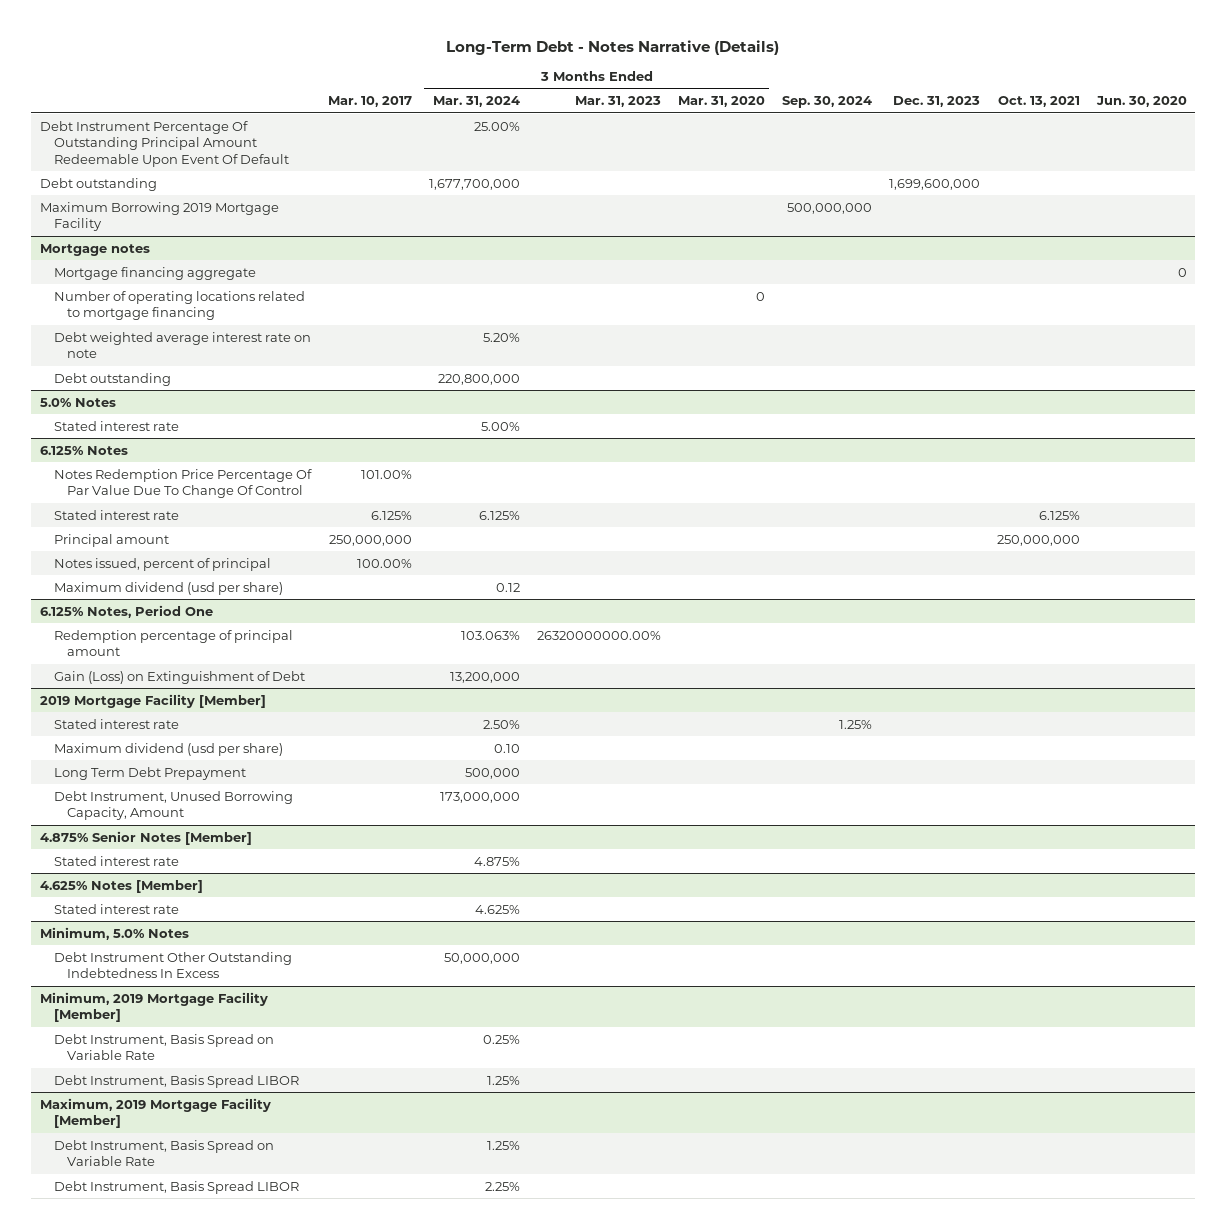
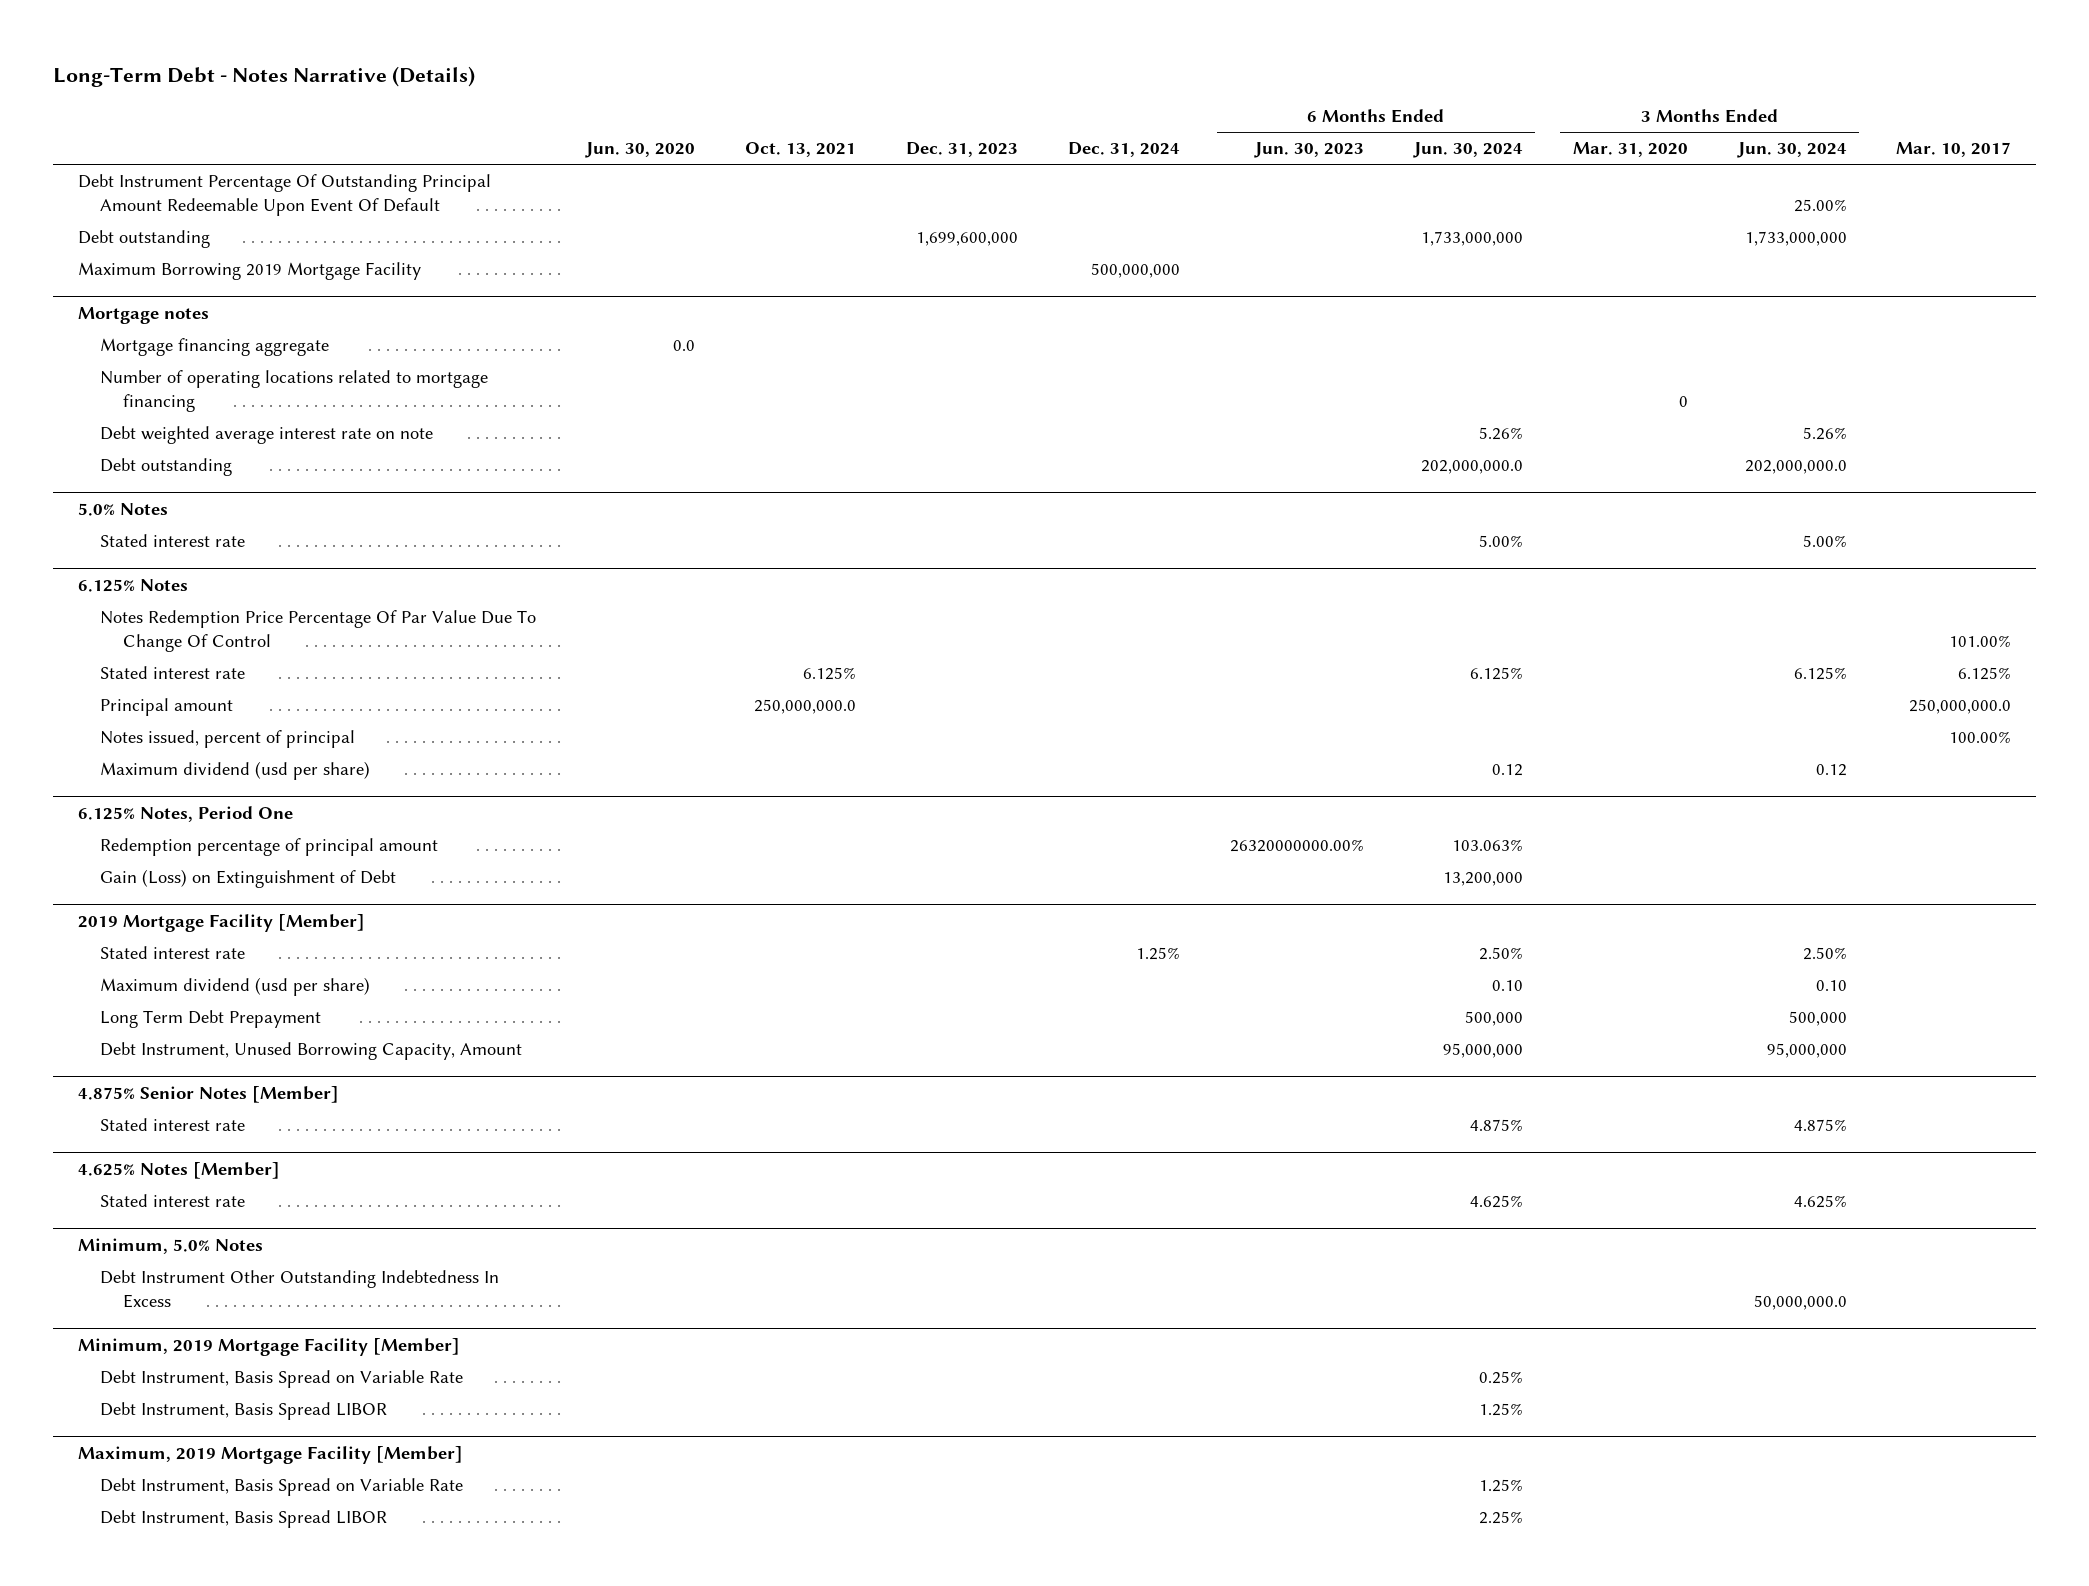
- | Mar. 10, 2017 | 3 Months Ended Mar. 31, 2024 | 3 Months Ended Mar. 31, 2023 | 3 Months Ended Mar. 31, 2020 | Sep. 30, 2024 | Dec. 31, 2023 | Oct. 13, 2021 | Jun. 30, 2020
+ | Jun. 30, 2020 | Oct. 13, 2021 | Dec. 31, 2023 | Dec. 31, 2024 | 6 Months Ended Jun. 30, 2023 | 6 Months Ended Jun. 30, 2024 | 3 Months Ended Mar. 31, 2020 | 3 Months Ended Jun. 30, 2024 | Mar. 10, 2017
@ Mortgage notes
- Mortgage financing aggregate | | | | | | | | 0
+ Mortgage financing aggregate | 0.0 | | | | | | | |
@ 6.125% Notes
- Principal amount | 250,000,000 | | | | | | 250,000,000 |
+ Principal amount | | 250,000,000.0 | | | | | | | 250,000,000.0

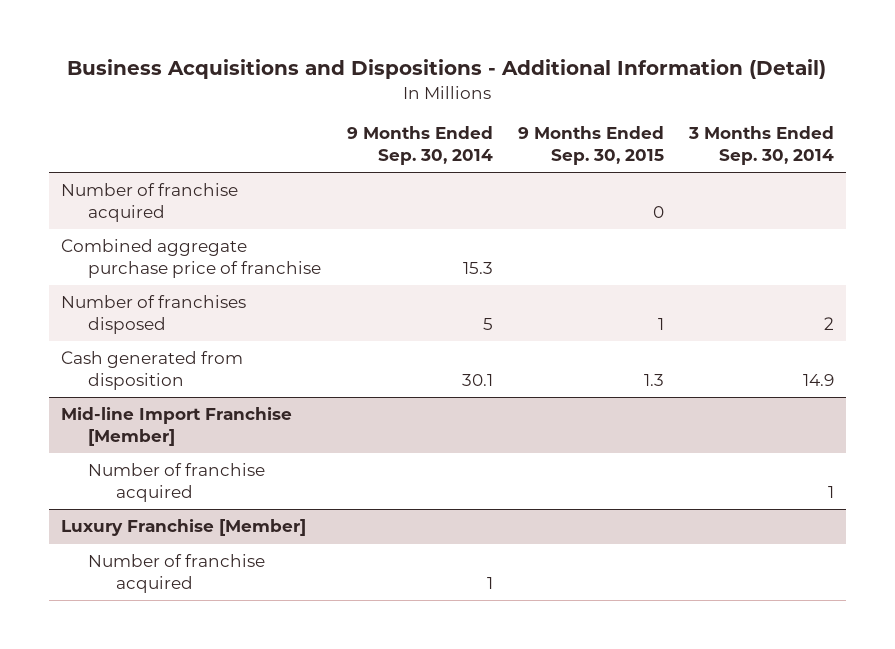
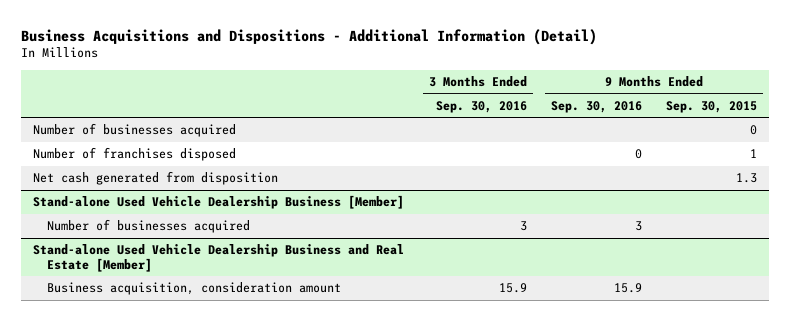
- | 9 Months Ended Sep. 30, 2014 | 9 Months Ended Sep. 30, 2015 | 3 Months Ended Sep. 30, 2014
+ | 3 Months Ended Sep. 30, 2016 | 9 Months Ended Sep. 30, 2016 | 9 Months Ended Sep. 30, 2015
- Number of franchise acquired | | 0 |
- Combined aggregate purchase price of franchise | 15.3 | |
+ Number of businesses acquired | | | 0
- Cash generated from disposition | 30.1 | 1.3 | 14.9
- Mid-line Import Franchise [Member]
- Number of franchise acquired | | | 1
- Luxury Franchise [Member]
- Number of franchise acquired | 1 | |
+ Net cash generated from disposition | | | 1.3
+ Stand-alone Used Vehicle Dealership Business [Member]
+ Number of businesses acquired | 3 | 3 |
+ Stand-alone Used Vehicle Dealership Business and Real Estate [Member]
+ Business acquisition, consideration amount | 15.9 | 15.9 |

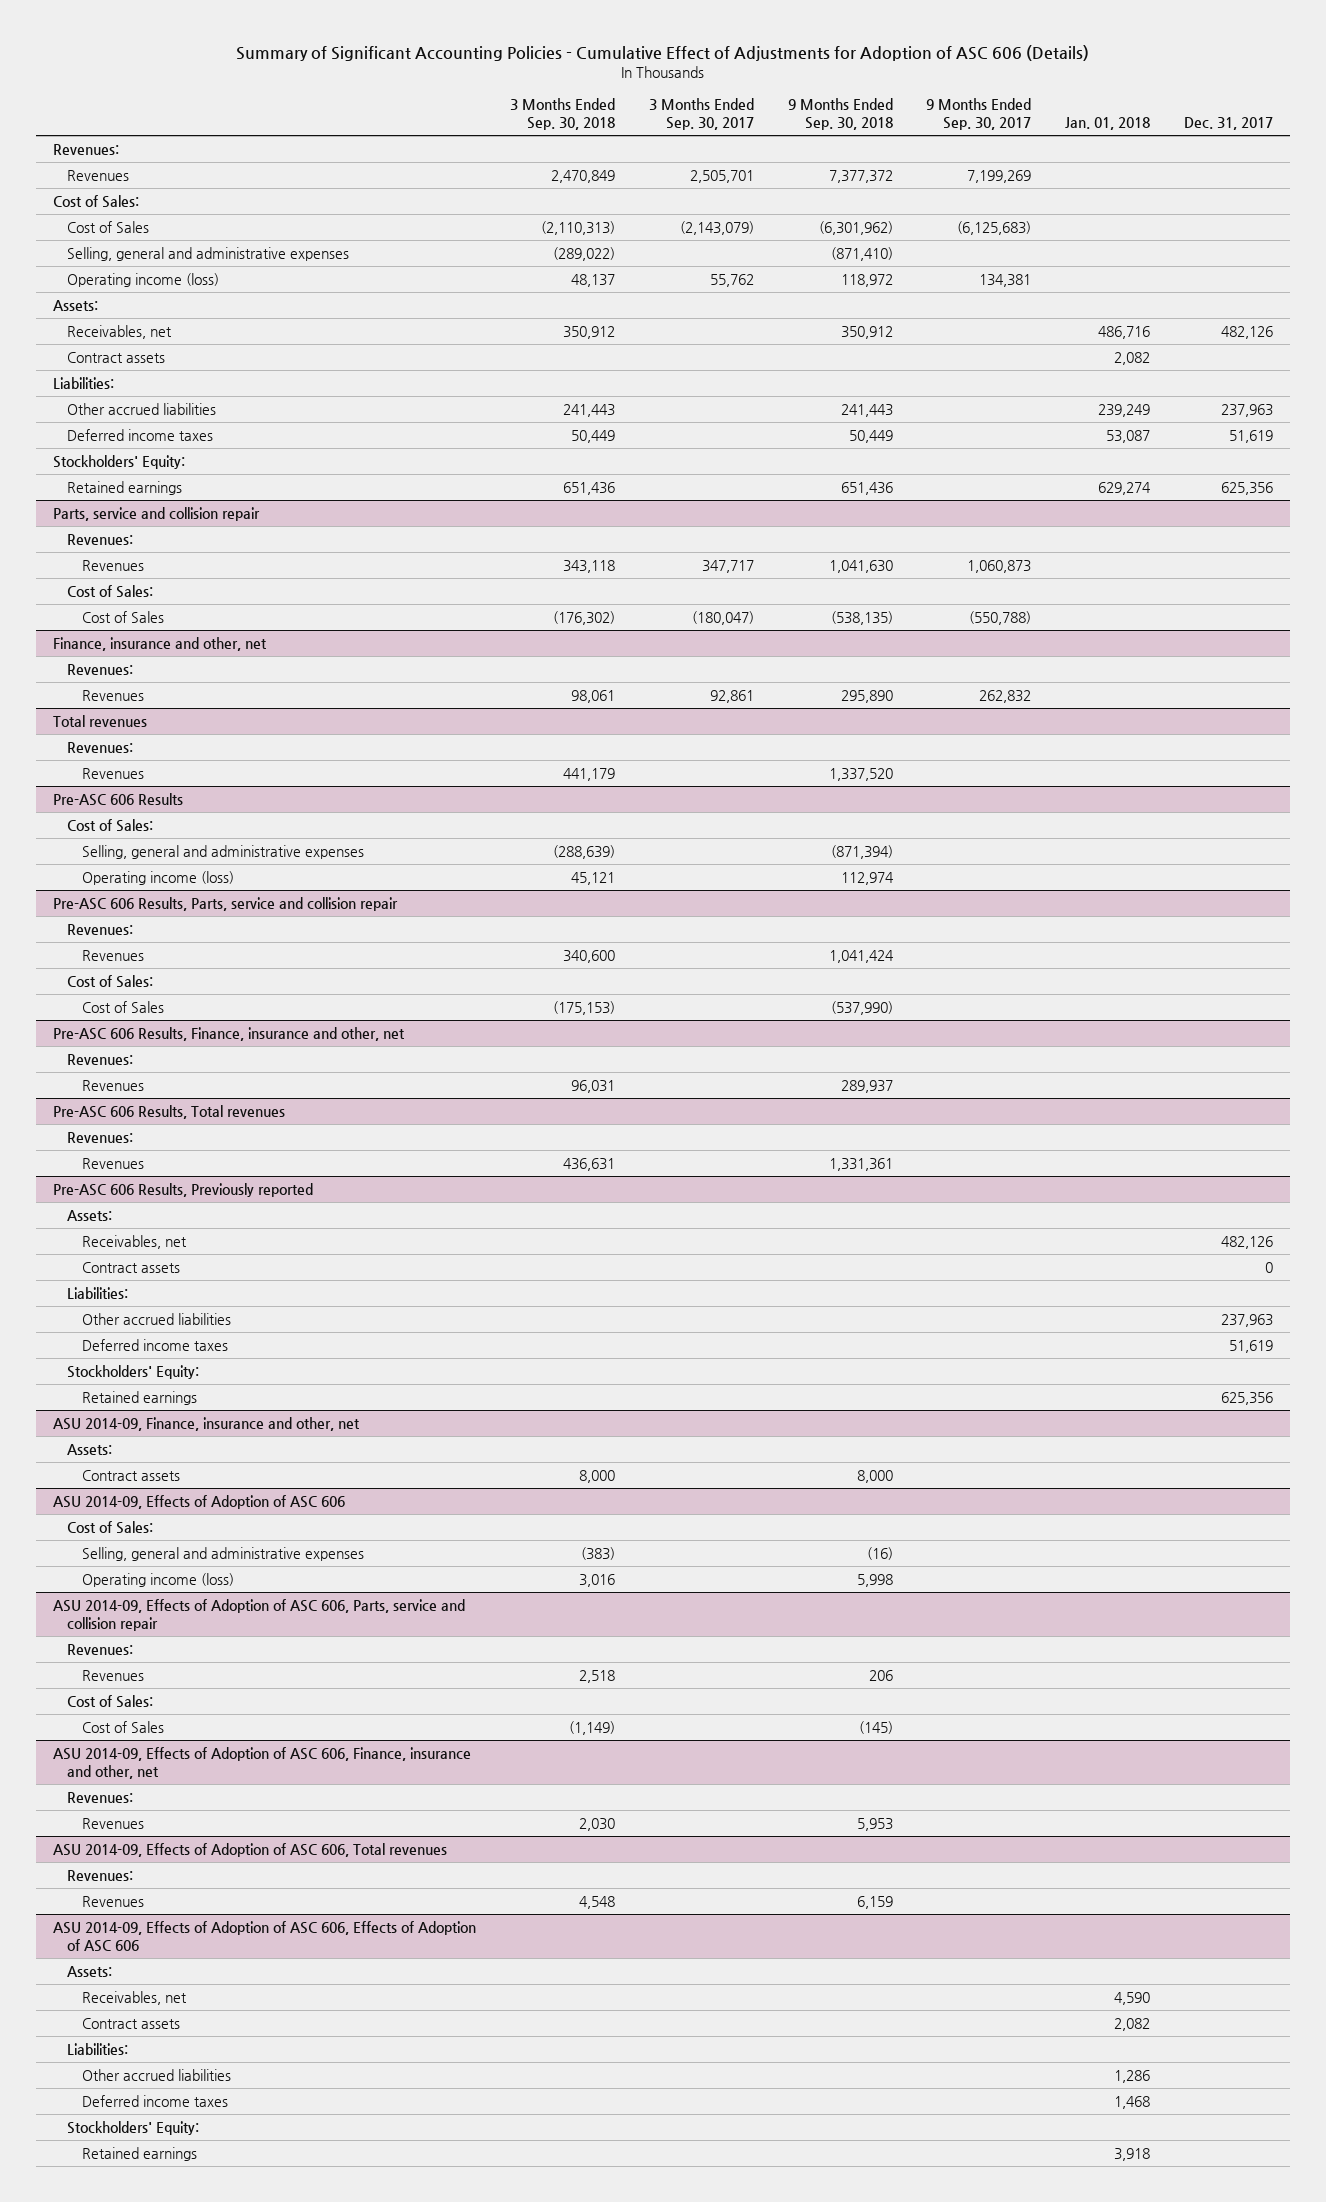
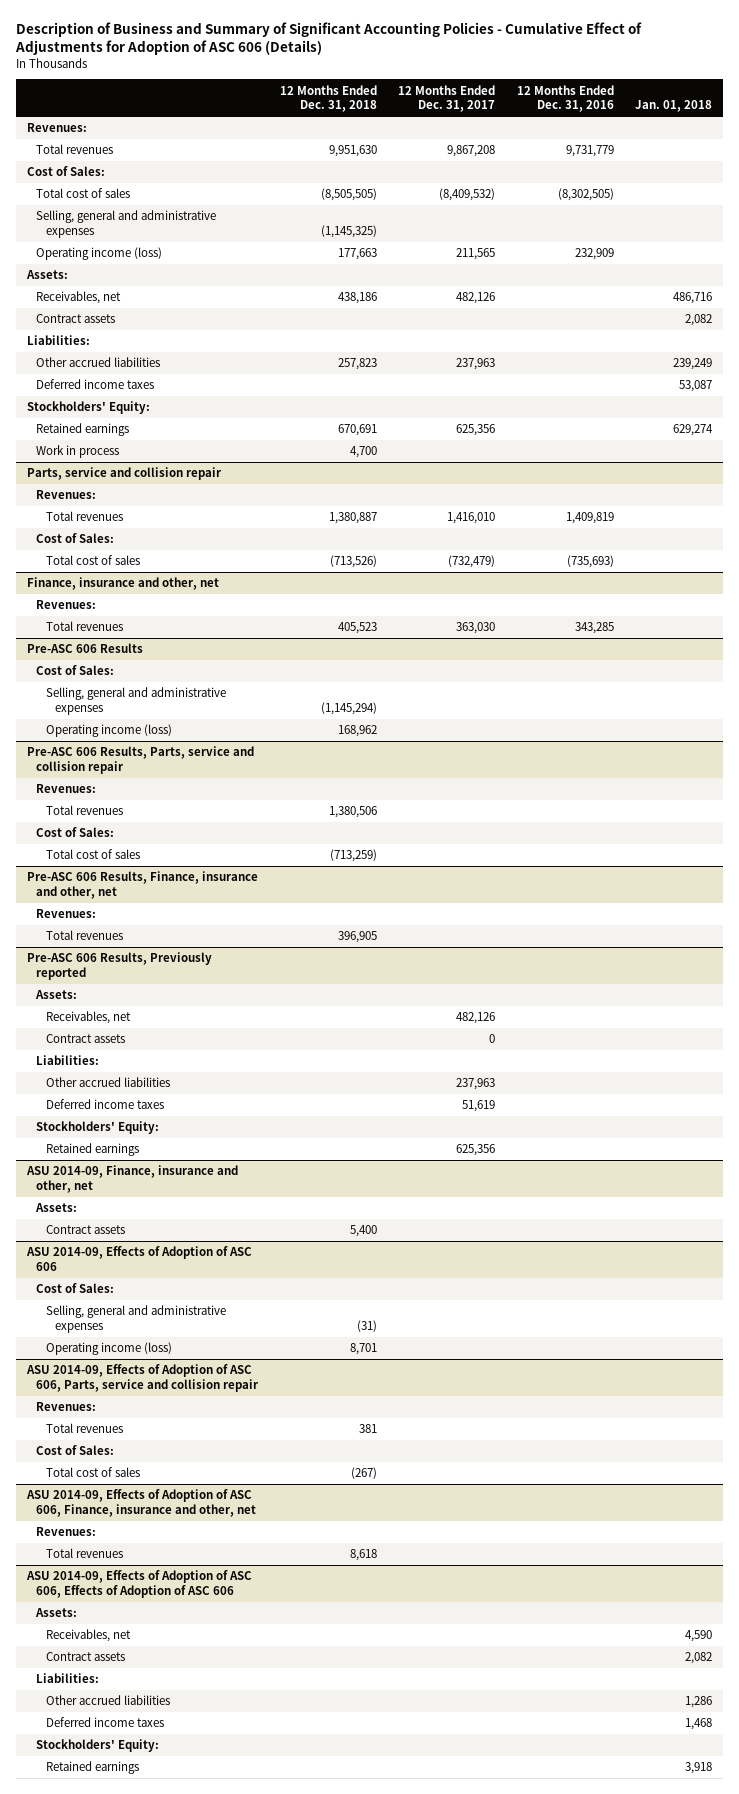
- Summary of Significant Accounting Policies - Cumulative Effect of Adjustments for Adoption of ASC 606 (Details)
+ Description of Business and Summary of Significant Accounting Policies - Cumulative Effect of Adjustments for Adoption of ASC 606 (Details)
- | 3 Months Ended Sep. 30, 2018 | 3 Months Ended Sep. 30, 2017 | 9 Months Ended Sep. 30, 2018 | 9 Months Ended Sep. 30, 2017 | Jan. 01, 2018 | Dec. 31, 2017
+ | 12 Months Ended Dec. 31, 2018 | 12 Months Ended Dec. 31, 2017 | 12 Months Ended Dec. 31, 2016 | Jan. 01, 2018
- Revenues | 2,470,849 | 2,505,701 | 7,377,372 | 7,199,269 | |
+ Total revenues | 9,951,630 | 9,867,208 | 9,731,779 |
- Cost of Sales | (2,110,313) | (2,143,079) | (6,301,962) | (6,125,683) | |
+ Total cost of sales | (8,505,505) | (8,409,532) | (8,302,505) |
+ Work in process | 4,700 | | |
@ Parts, service and collision repair
- Revenues | 343,118 | 347,717 | 1,041,630 | 1,060,873 | |
+ Total revenues | 1,380,887 | 1,416,010 | 1,409,819 |
- Cost of Sales | (176,302) | (180,047) | (538,135) | (550,788) | |
+ Total cost of sales | (713,526) | (732,479) | (735,693) |
@ Finance, insurance and other, net
- Revenues | 98,061 | 92,861 | 295,890 | 262,832 | |
- Total revenues
- Revenues:
- Revenues | 441,179 | | 1,337,520 | | |
@ Finance, insurance and other, net
+ Total revenues | 405,523 | 363,030 | 343,285 |
@ Pre-ASC 606 Results, Parts, service and collision repair
- Revenues | 340,600 | | 1,041,424 | | |
+ Total revenues | 1,380,506 | | |
- Cost of Sales | (175,153) | | (537,990) | | |
+ Total cost of sales | (713,259) | | |
@ Pre-ASC 606 Results, Finance, insurance and other, net
- Revenues | 96,031 | | 289,937 | | |
- Pre-ASC 606 Results, Total revenues
- Revenues:
- Revenues | 436,631 | | 1,331,361 | | |
@ Pre-ASC 606 Results, Finance, insurance and other, net
+ Total revenues | 396,905 | | |
@ ASU 2014-09, Effects of Adoption of ASC 606, Parts, service and collision repair
- Revenues | 2,518 | | 206 | | |
+ Total revenues | 381 | | |
- Cost of Sales | (1,149) | | (145) | | |
+ Total cost of sales | (267) | | |
@ ASU 2014-09, Effects of Adoption of ASC 606, Finance, insurance and other, net
- Revenues | 2,030 | | 5,953 | | |
- ASU 2014-09, Effects of Adoption of ASC 606, Total revenues
- Revenues:
- Revenues | 4,548 | | 6,159 | | |
@ ASU 2014-09, Effects of Adoption of ASC 606, Finance, insurance and other, net
+ Total revenues | 8,618 | | |

